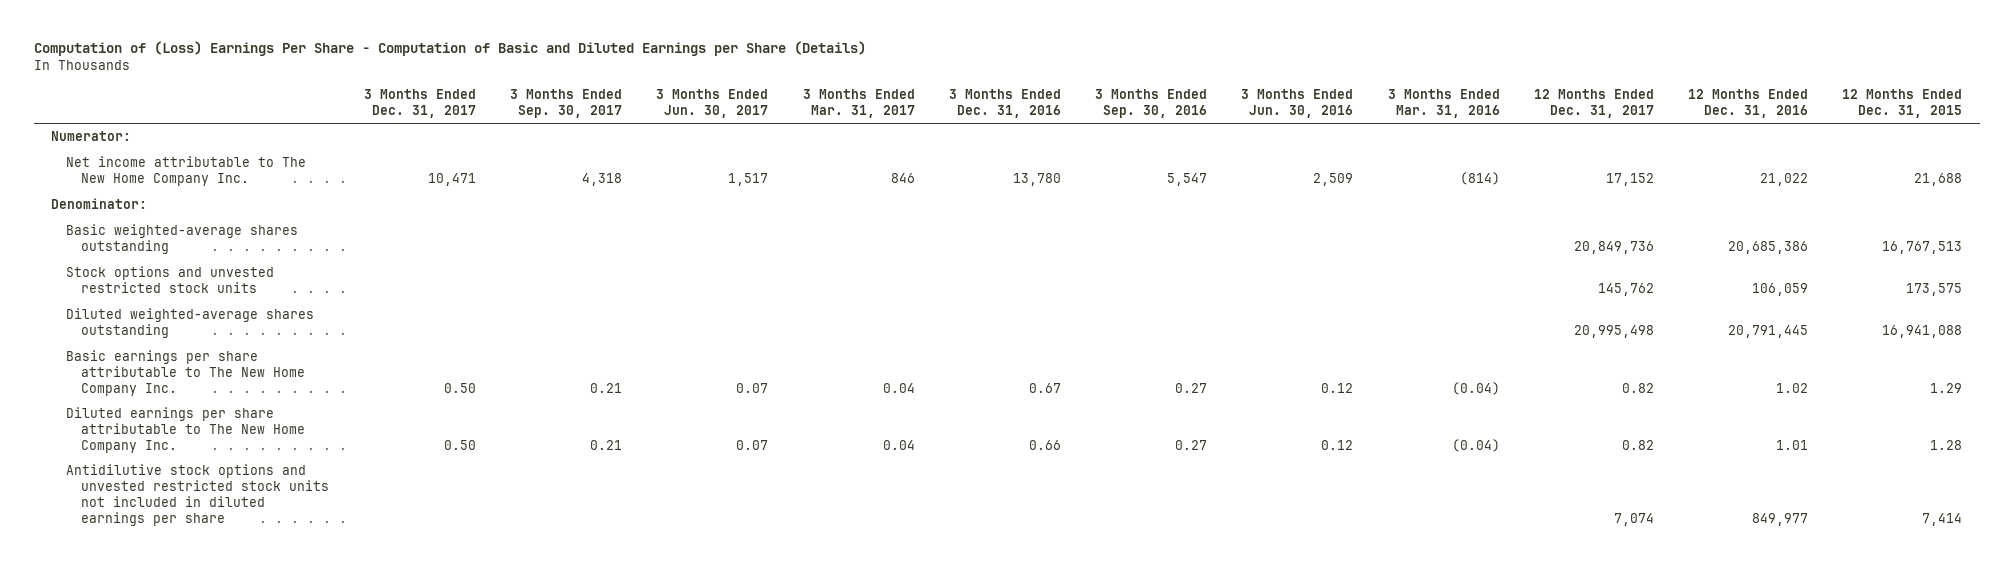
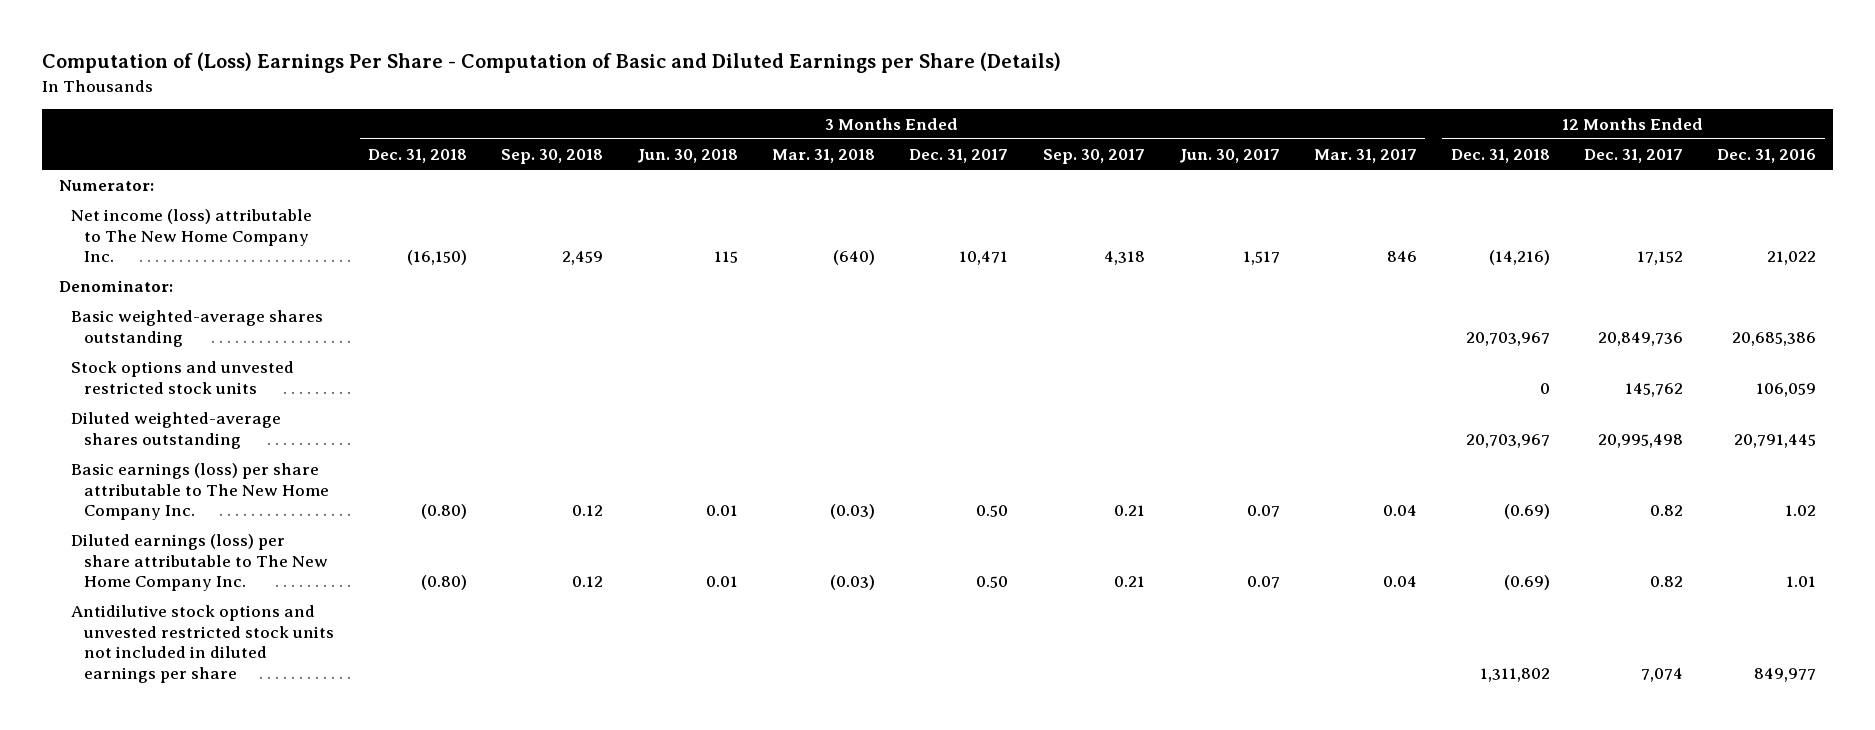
- | 3 Months Ended Dec. 31, 2017 | 3 Months Ended Sep. 30, 2017 | 3 Months Ended Jun. 30, 2017 | 3 Months Ended Mar. 31, 2017 | 3 Months Ended Dec. 31, 2016 | 3 Months Ended Sep. 30, 2016 | 3 Months Ended Jun. 30, 2016 | 3 Months Ended Mar. 31, 2016 | 12 Months Ended Dec. 31, 2017 | 12 Months Ended Dec. 31, 2016 | 12 Months Ended Dec. 31, 2015
+ | 3 Months Ended Dec. 31, 2018 | 3 Months Ended Sep. 30, 2018 | 3 Months Ended Jun. 30, 2018 | 3 Months Ended Mar. 31, 2018 | 3 Months Ended Dec. 31, 2017 | 3 Months Ended Sep. 30, 2017 | 3 Months Ended Jun. 30, 2017 | 3 Months Ended Mar. 31, 2017 | 12 Months Ended Dec. 31, 2018 | 12 Months Ended Dec. 31, 2017 | 12 Months Ended Dec. 31, 2016
- Net income attributable to The New Home Company Inc. | 10,471 | 4,318 | 1,517 | 846 | 13,780 | 5,547 | 2,509 | (814) | 17,152 | 21,022 | 21,688
+ Net income (loss) attributable to The New Home Company Inc. | (16,150) | 2,459 | 115 | (640) | 10,471 | 4,318 | 1,517 | 846 | (14,216) | 17,152 | 21,022
- Basic earnings per share attributable to The New Home Company Inc. | 0.50 | 0.21 | 0.07 | 0.04 | 0.67 | 0.27 | 0.12 | (0.04) | 0.82 | 1.02 | 1.29
- Diluted earnings per share attributable to The New Home Company Inc. | 0.50 | 0.21 | 0.07 | 0.04 | 0.66 | 0.27 | 0.12 | (0.04) | 0.82 | 1.01 | 1.28
+ Basic earnings (loss) per share attributable to The New Home Company Inc. | (0.80) | 0.12 | 0.01 | (0.03) | 0.50 | 0.21 | 0.07 | 0.04 | (0.69) | 0.82 | 1.02
+ Diluted earnings (loss) per share attributable to The New Home Company Inc. | (0.80) | 0.12 | 0.01 | (0.03) | 0.50 | 0.21 | 0.07 | 0.04 | (0.69) | 0.82 | 1.01

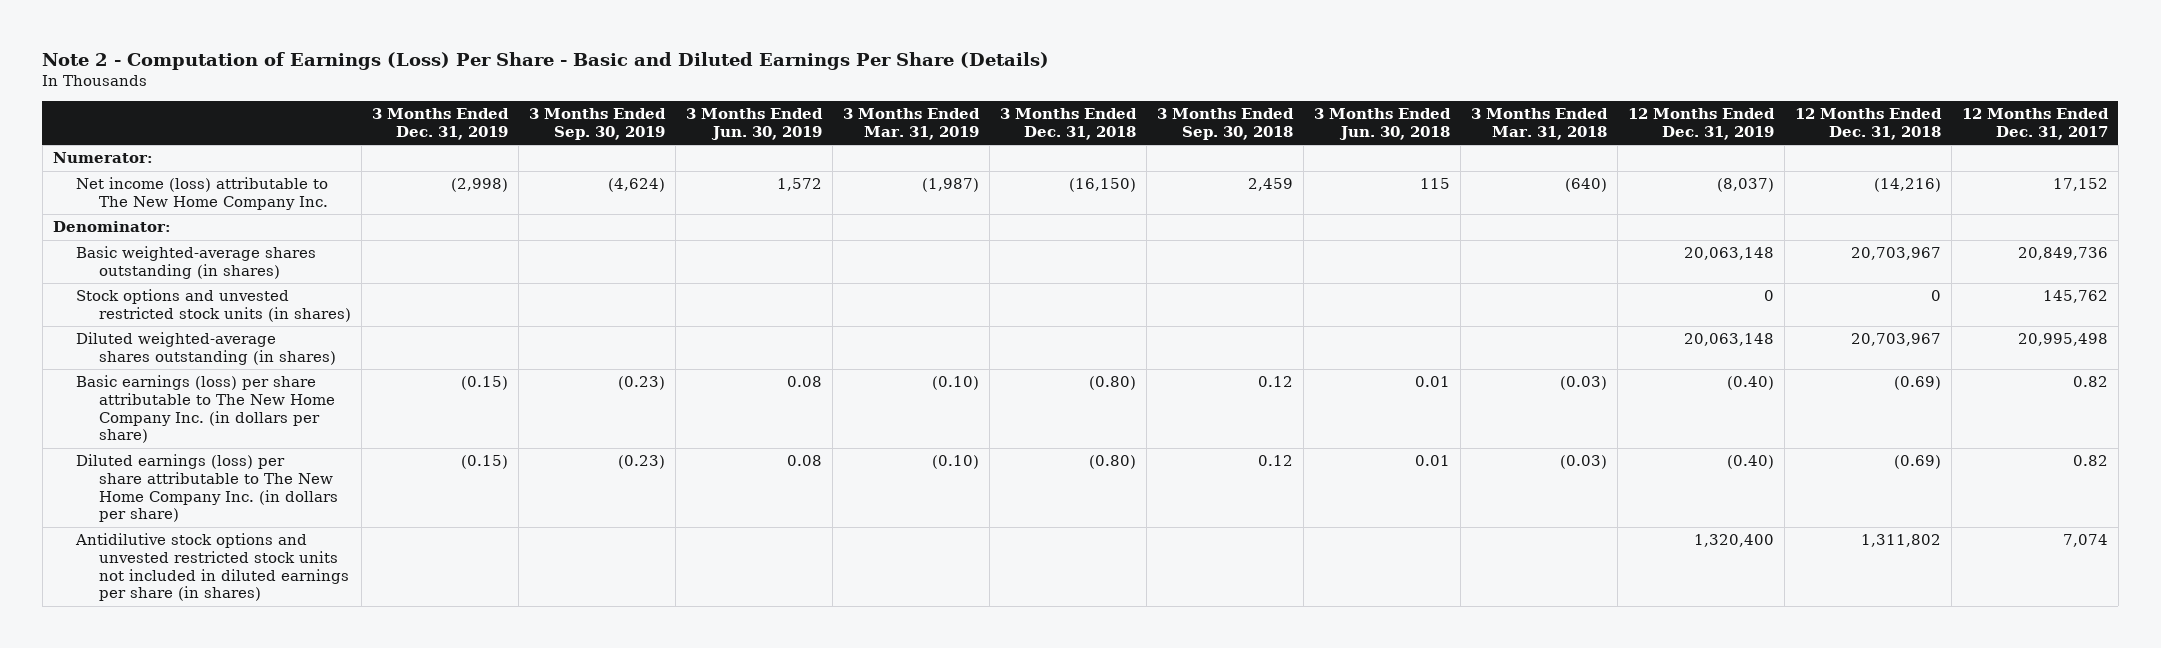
- Computation of (Loss) Earnings Per Share - Computation of Basic and Diluted Earnings per Share (Details)
+ Note 2 - Computation of Earnings (Loss) Per Share - Basic and Diluted Earnings Per Share (Details)
- | 3 Months Ended Dec. 31, 2018 | 3 Months Ended Sep. 30, 2018 | 3 Months Ended Jun. 30, 2018 | 3 Months Ended Mar. 31, 2018 | 3 Months Ended Dec. 31, 2017 | 3 Months Ended Sep. 30, 2017 | 3 Months Ended Jun. 30, 2017 | 3 Months Ended Mar. 31, 2017 | 12 Months Ended Dec. 31, 2018 | 12 Months Ended Dec. 31, 2017 | 12 Months Ended Dec. 31, 2016
+ | 3 Months Ended Dec. 31, 2019 | 3 Months Ended Sep. 30, 2019 | 3 Months Ended Jun. 30, 2019 | 3 Months Ended Mar. 31, 2019 | 3 Months Ended Dec. 31, 2018 | 3 Months Ended Sep. 30, 2018 | 3 Months Ended Jun. 30, 2018 | 3 Months Ended Mar. 31, 2018 | 12 Months Ended Dec. 31, 2019 | 12 Months Ended Dec. 31, 2018 | 12 Months Ended Dec. 31, 2017
- Basic weighted-average shares outstanding | | | | | | | | | 20,703,967 | 20,849,736 | 20,685,386
- Stock options and unvested restricted stock units | | | | | | | | | 0 | 145,762 | 106,059
- Diluted weighted-average shares outstanding | | | | | | | | | 20,703,967 | 20,995,498 | 20,791,445
- Basic earnings (loss) per share attributable to The New Home Company Inc. | (0.80) | 0.12 | 0.01 | (0.03) | 0.50 | 0.21 | 0.07 | 0.04 | (0.69) | 0.82 | 1.02
- Diluted earnings (loss) per share attributable to The New Home Company Inc. | (0.80) | 0.12 | 0.01 | (0.03) | 0.50 | 0.21 | 0.07 | 0.04 | (0.69) | 0.82 | 1.01
- Antidilutive stock options and unvested restricted stock units not included in diluted earnings per share | | | | | | | | | 1,311,802 | 7,074 | 849,977
+ Basic weighted-average shares outstanding (in shares) | | | | | | | | | 20,063,148 | 20,703,967 | 20,849,736
+ Stock options and unvested restricted stock units (in shares) | | | | | | | | | 0 | 0 | 145,762
+ Diluted weighted-average shares outstanding (in shares) | | | | | | | | | 20,063,148 | 20,703,967 | 20,995,498
+ Basic earnings (loss) per share attributable to The New Home Company Inc. (in dollars per share) | (0.15) | (0.23) | 0.08 | (0.10) | (0.80) | 0.12 | 0.01 | (0.03) | (0.40) | (0.69) | 0.82
+ Diluted earnings (loss) per share attributable to The New Home Company Inc. (in dollars per share) | (0.15) | (0.23) | 0.08 | (0.10) | (0.80) | 0.12 | 0.01 | (0.03) | (0.40) | (0.69) | 0.82
+ Antidilutive stock options and unvested restricted stock units not included in diluted earnings per share (in shares) | | | | | | | | | 1,320,400 | 1,311,802 | 7,074

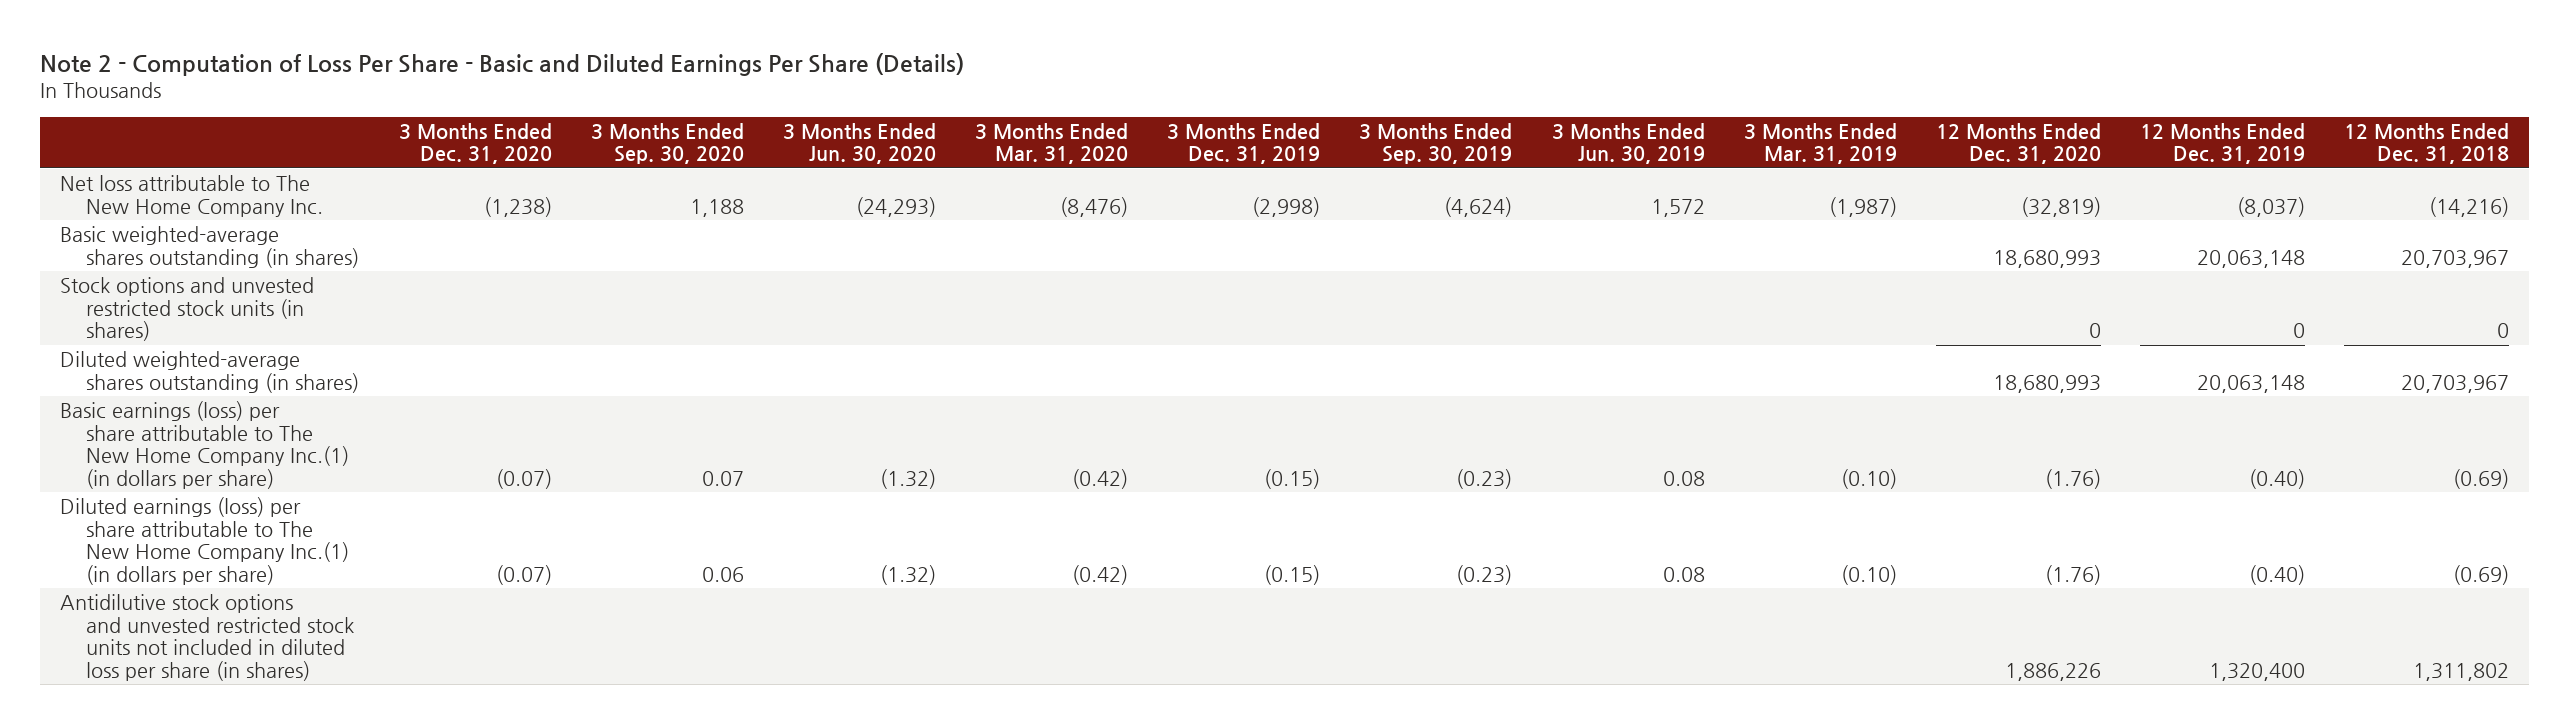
- Note 2 - Computation of Earnings (Loss) Per Share - Basic and Diluted Earnings Per Share (Details)
+ Note 2 - Computation of Loss Per Share - Basic and Diluted Earnings Per Share (Details)
- | 3 Months Ended Dec. 31, 2019 | 3 Months Ended Sep. 30, 2019 | 3 Months Ended Jun. 30, 2019 | 3 Months Ended Mar. 31, 2019 | 3 Months Ended Dec. 31, 2018 | 3 Months Ended Sep. 30, 2018 | 3 Months Ended Jun. 30, 2018 | 3 Months Ended Mar. 31, 2018 | 12 Months Ended Dec. 31, 2019 | 12 Months Ended Dec. 31, 2018 | 12 Months Ended Dec. 31, 2017
+ | 3 Months Ended Dec. 31, 2020 | 3 Months Ended Sep. 30, 2020 | 3 Months Ended Jun. 30, 2020 | 3 Months Ended Mar. 31, 2020 | 3 Months Ended Dec. 31, 2019 | 3 Months Ended Sep. 30, 2019 | 3 Months Ended Jun. 30, 2019 | 3 Months Ended Mar. 31, 2019 | 12 Months Ended Dec. 31, 2020 | 12 Months Ended Dec. 31, 2019 | 12 Months Ended Dec. 31, 2018
- Numerator:
- Net income (loss) attributable to The New Home Company Inc. | (2,998) | (4,624) | 1,572 | (1,987) | (16,150) | 2,459 | 115 | (640) | (8,037) | (14,216) | 17,152
- Denominator:
+ Net loss attributable to The New Home Company Inc. | (1,238) | 1,188 | (24,293) | (8,476) | (2,998) | (4,624) | 1,572 | (1,987) | (32,819) | (8,037) | (14,216)
- Basic earnings (loss) per share attributable to The New Home Company Inc. (in dollars per share) | (0.15) | (0.23) | 0.08 | (0.10) | (0.80) | 0.12 | 0.01 | (0.03) | (0.40) | (0.69) | 0.82
- Diluted earnings (loss) per share attributable to The New Home Company Inc. (in dollars per share) | (0.15) | (0.23) | 0.08 | (0.10) | (0.80) | 0.12 | 0.01 | (0.03) | (0.40) | (0.69) | 0.82
- Antidilutive stock options and unvested restricted stock units not included in diluted earnings per share (in shares) | | | | | | | | | 1,320,400 | 1,311,802 | 7,074
+ Basic earnings (loss) per share attributable to The New Home Company Inc.(1) (in dollars per share) | (0.07) | 0.07 | (1.32) | (0.42) | (0.15) | (0.23) | 0.08 | (0.10) | (1.76) | (0.40) | (0.69)
+ Diluted earnings (loss) per share attributable to The New Home Company Inc.(1) (in dollars per share) | (0.07) | 0.06 | (1.32) | (0.42) | (0.15) | (0.23) | 0.08 | (0.10) | (1.76) | (0.40) | (0.69)
+ Antidilutive stock options and unvested restricted stock units not included in diluted loss per share (in shares) | | | | | | | | | 1,886,226 | 1,320,400 | 1,311,802

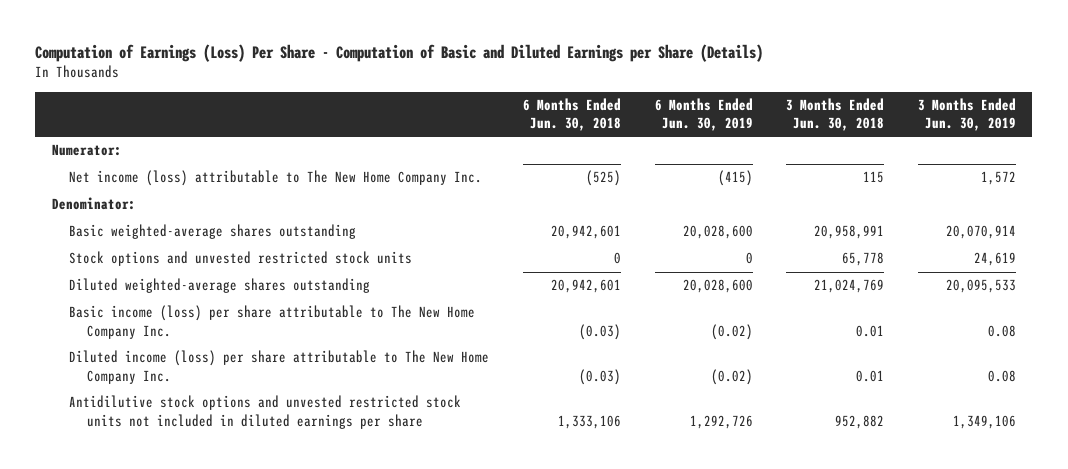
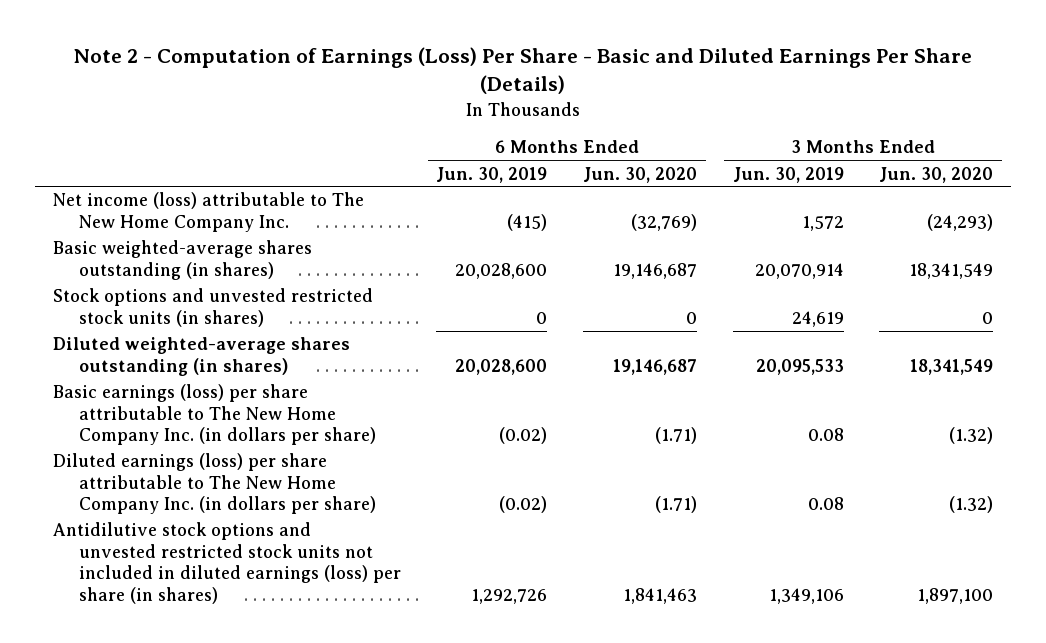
- Computation of Earnings (Loss) Per Share - Computation of Basic and Diluted Earnings per Share (Details)
+ Note 2 - Computation of Earnings (Loss) Per Share - Basic and Diluted Earnings Per Share (Details)
- | 6 Months Ended Jun. 30, 2018 | 6 Months Ended Jun. 30, 2019 | 3 Months Ended Jun. 30, 2018 | 3 Months Ended Jun. 30, 2019
+ | 6 Months Ended Jun. 30, 2019 | 6 Months Ended Jun. 30, 2020 | 3 Months Ended Jun. 30, 2019 | 3 Months Ended Jun. 30, 2020
- Numerator:
- Denominator:
- Basic weighted-average shares outstanding | 20,942,601 | 20,028,600 | 20,958,991 | 20,070,914
- Stock options and unvested restricted stock units | 0 | 0 | 65,778 | 24,619
- Diluted weighted-average shares outstanding | 20,942,601 | 20,028,600 | 21,024,769 | 20,095,533
- Basic income (loss) per share attributable to The New Home Company Inc. | (0.03) | (0.02) | 0.01 | 0.08
- Diluted income (loss) per share attributable to The New Home Company Inc. | (0.03) | (0.02) | 0.01 | 0.08
- Antidilutive stock options and unvested restricted stock units not included in diluted earnings per share | 1,333,106 | 1,292,726 | 952,882 | 1,349,106
+ Basic weighted-average shares outstanding (in shares) | 20,028,600 | 19,146,687 | 20,070,914 | 18,341,549
+ Stock options and unvested restricted stock units (in shares) | 0 | 0 | 24,619 | 0
+ Diluted weighted-average shares outstanding (in shares) | 20,028,600 | 19,146,687 | 20,095,533 | 18,341,549
+ Basic earnings (loss) per share attributable to The New Home Company Inc. (in dollars per share) | (0.02) | (1.71) | 0.08 | (1.32)
+ Diluted earnings (loss) per share attributable to The New Home Company Inc. (in dollars per share) | (0.02) | (1.71) | 0.08 | (1.32)
+ Antidilutive stock options and unvested restricted stock units not included in diluted earnings (loss) per share (in shares) | 1,292,726 | 1,841,463 | 1,349,106 | 1,897,100

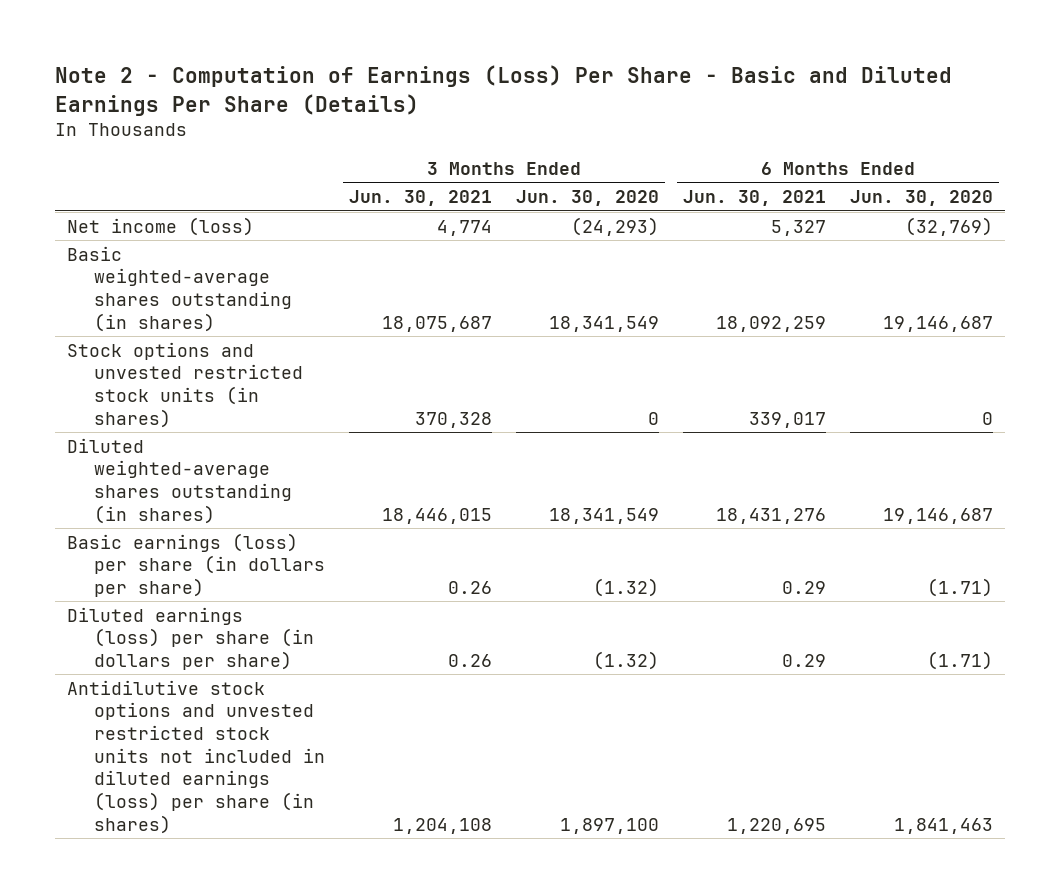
- | 6 Months Ended Jun. 30, 2019 | 6 Months Ended Jun. 30, 2020 | 3 Months Ended Jun. 30, 2019 | 3 Months Ended Jun. 30, 2020
+ | 3 Months Ended Jun. 30, 2021 | 3 Months Ended Jun. 30, 2020 | 6 Months Ended Jun. 30, 2021 | 6 Months Ended Jun. 30, 2020
- Net income (loss) attributable to The New Home Company Inc. | (415) | (32,769) | 1,572 | (24,293)
+ Net income (loss) | 4,774 | (24,293) | 5,327 | (32,769)
- Basic earnings (loss) per share attributable to The New Home Company Inc. (in dollars per share) | (0.02) | (1.71) | 0.08 | (1.32)
- Diluted earnings (loss) per share attributable to The New Home Company Inc. (in dollars per share) | (0.02) | (1.71) | 0.08 | (1.32)
+ Basic earnings (loss) per share (in dollars per share) | 0.26 | (1.32) | 0.29 | (1.71)
+ Diluted earnings (loss) per share (in dollars per share) | 0.26 | (1.32) | 0.29 | (1.71)

